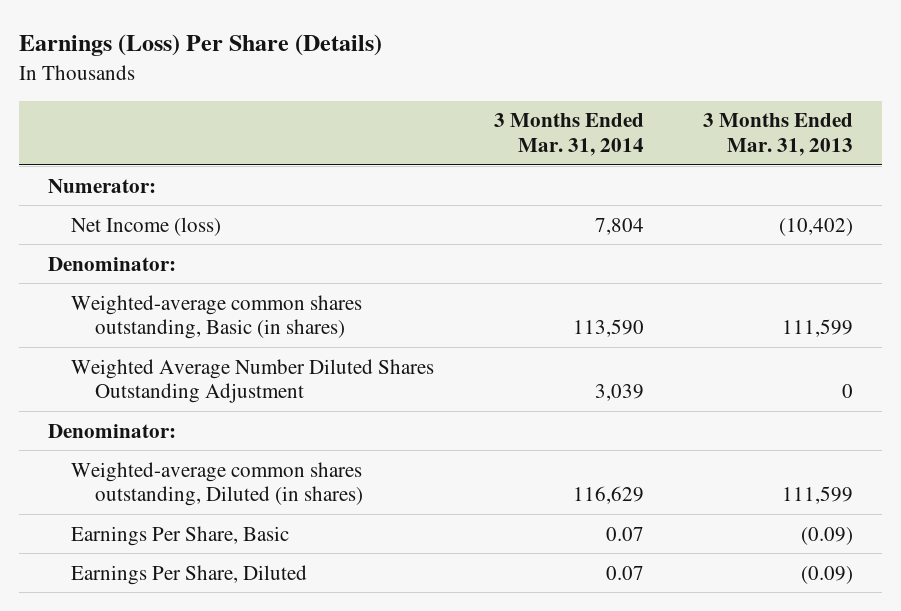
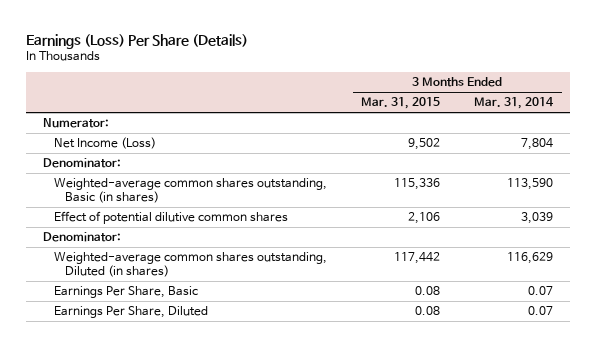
- | 3 Months Ended Mar. 31, 2014 | 3 Months Ended Mar. 31, 2013
+ | 3 Months Ended Mar. 31, 2015 | 3 Months Ended Mar. 31, 2014
- Net Income (loss) | 7,804 | (10,402)
+ Net Income (Loss) | 9,502 | 7,804
- Weighted Average Number Diluted Shares Outstanding Adjustment | 3,039 | 0
+ Effect of potential dilutive common shares | 2,106 | 3,039

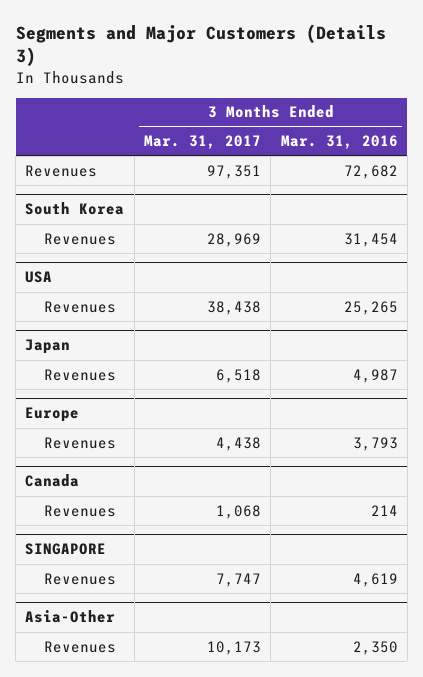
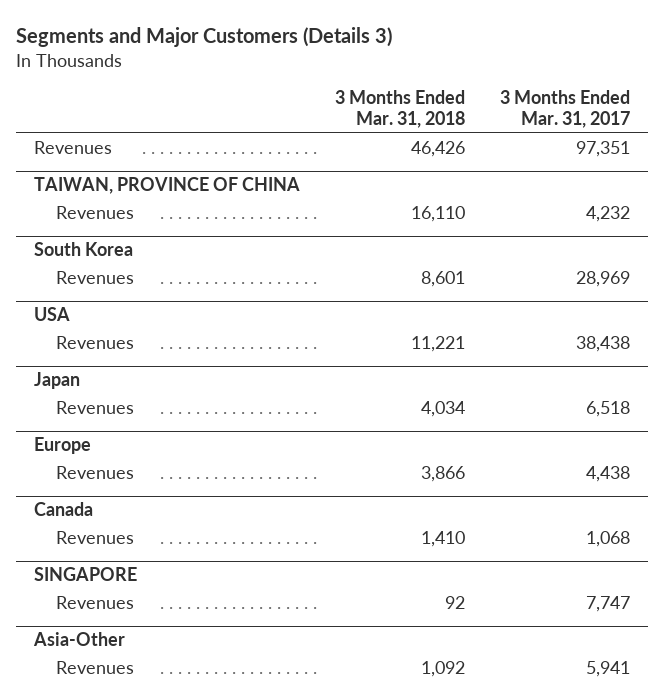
- | 3 Months Ended Mar. 31, 2017 | 3 Months Ended Mar. 31, 2016
+ | 3 Months Ended Mar. 31, 2018 | 3 Months Ended Mar. 31, 2017
+ TAIWAN, PROVINCE OF CHINA
+ Revenues | 16,110 | 4,232
@ Asia-Other
- Revenues | 10,173 | 2,350
+ Revenues | 1,092 | 5,941

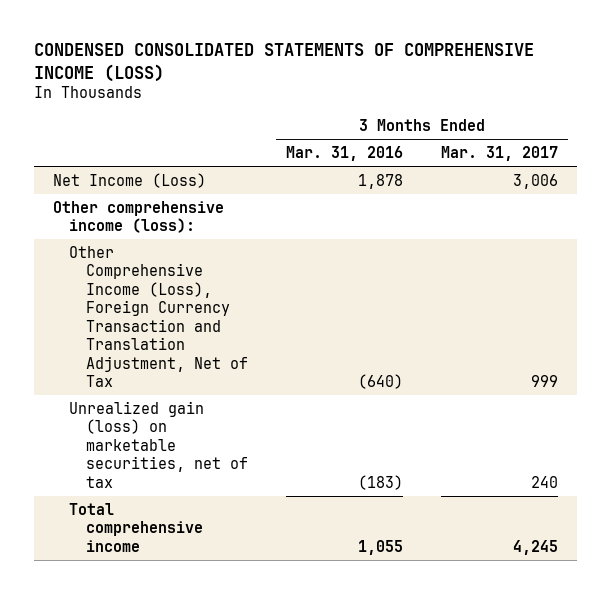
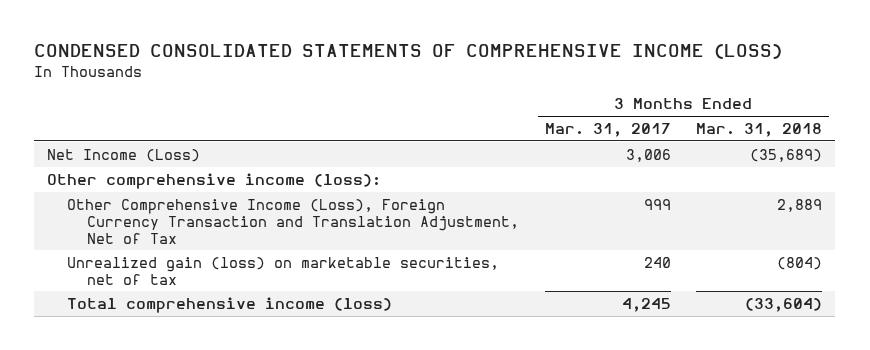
- | 3 Months Ended Mar. 31, 2016 | 3 Months Ended Mar. 31, 2017
+ | 3 Months Ended Mar. 31, 2017 | 3 Months Ended Mar. 31, 2018
- Total comprehensive income | 1,055 | 4,245
+ Total comprehensive income (loss) | 4,245 | (33,604)

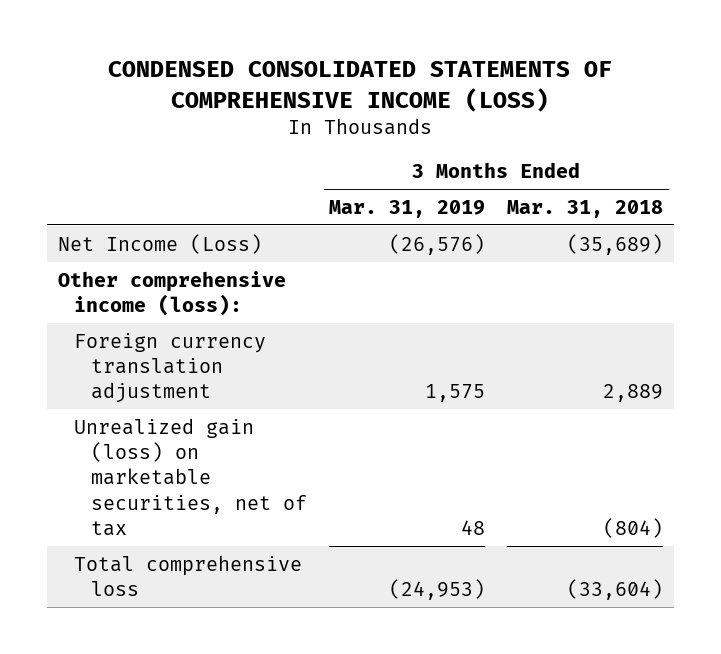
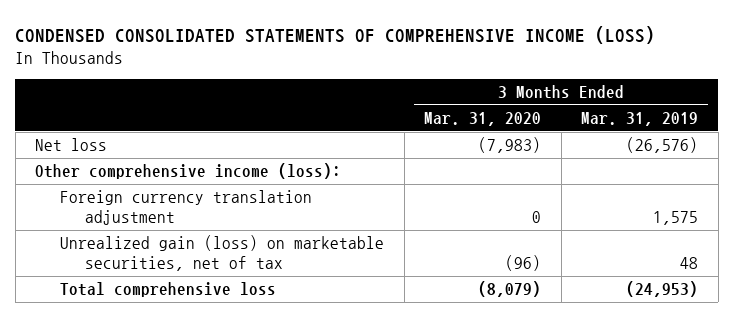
- | 3 Months Ended Mar. 31, 2019 | 3 Months Ended Mar. 31, 2018
+ | 3 Months Ended Mar. 31, 2020 | 3 Months Ended Mar. 31, 2019
- Net Income (Loss) | (26,576) | (35,689)
+ Net loss | (7,983) | (26,576)

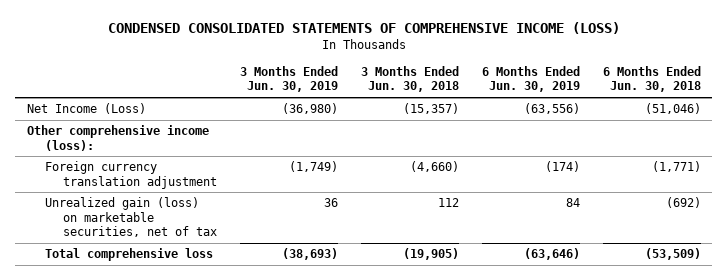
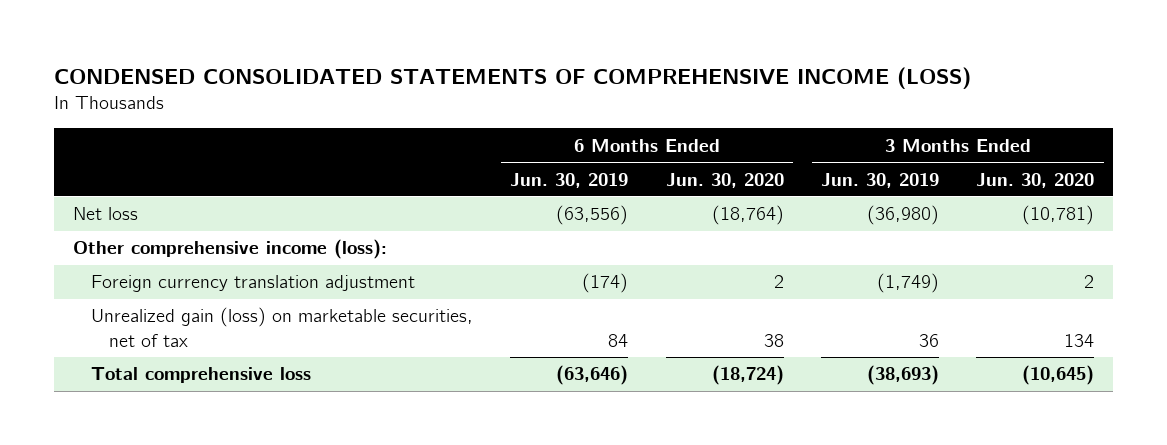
- | 3 Months Ended Jun. 30, 2019 | 3 Months Ended Jun. 30, 2018 | 6 Months Ended Jun. 30, 2019 | 6 Months Ended Jun. 30, 2018
+ | 6 Months Ended Jun. 30, 2019 | 6 Months Ended Jun. 30, 2020 | 3 Months Ended Jun. 30, 2019 | 3 Months Ended Jun. 30, 2020
- Net Income (Loss) | (36,980) | (15,357) | (63,556) | (51,046)
+ Net loss | (63,556) | (18,764) | (36,980) | (10,781)

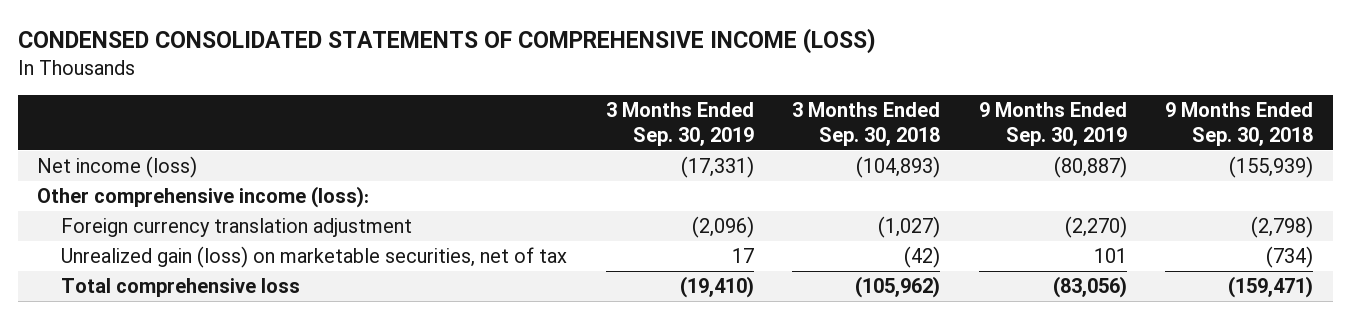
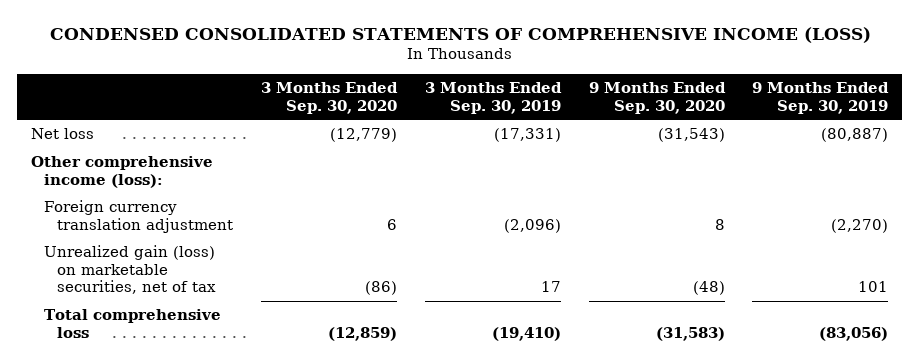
- | 3 Months Ended Sep. 30, 2019 | 3 Months Ended Sep. 30, 2018 | 9 Months Ended Sep. 30, 2019 | 9 Months Ended Sep. 30, 2018
+ | 3 Months Ended Sep. 30, 2020 | 3 Months Ended Sep. 30, 2019 | 9 Months Ended Sep. 30, 2020 | 9 Months Ended Sep. 30, 2019
- Net income (loss) | (17,331) | (104,893) | (80,887) | (155,939)
+ Net loss | (12,779) | (17,331) | (31,543) | (80,887)

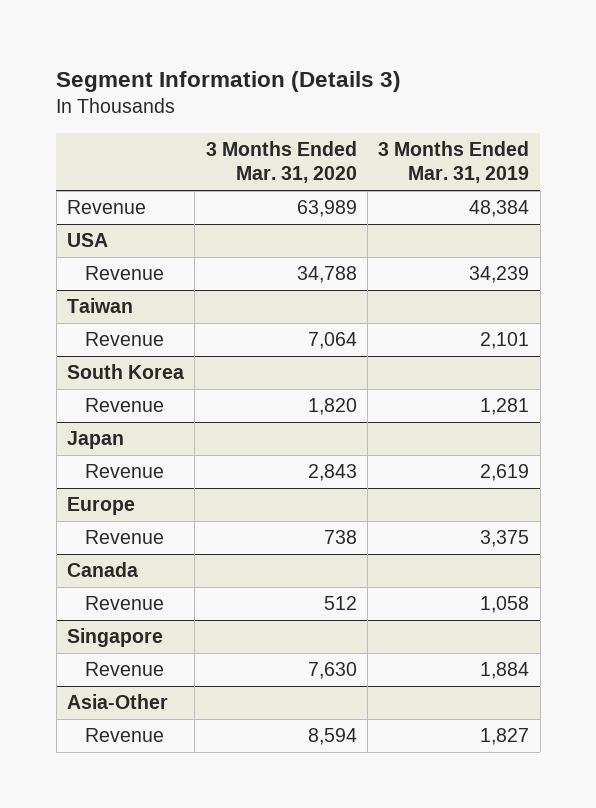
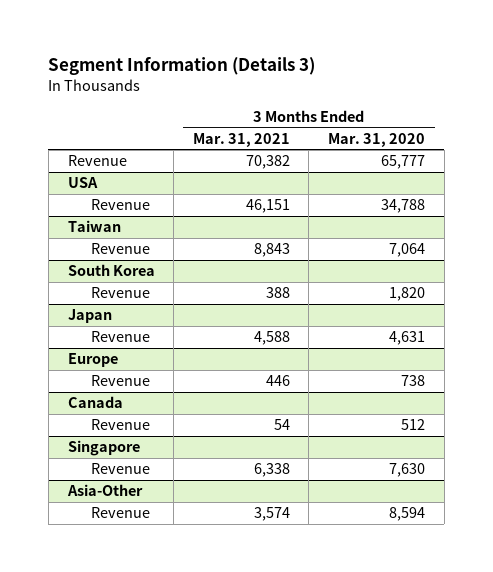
- | 3 Months Ended Mar. 31, 2020 | 3 Months Ended Mar. 31, 2019
+ | 3 Months Ended Mar. 31, 2021 | 3 Months Ended Mar. 31, 2020
- Revenue | 63,989 | 48,384
+ Revenue | 70,382 | 65,777
@ Japan
- Revenue | 2,843 | 2,619
+ Revenue | 4,588 | 4,631

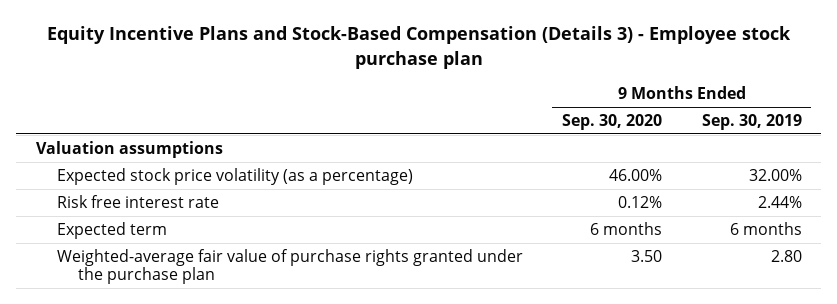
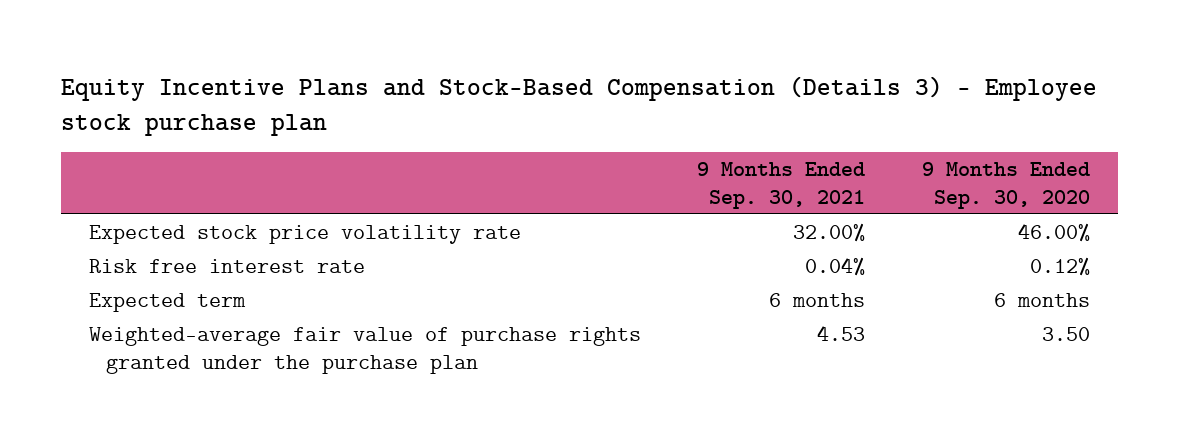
- | 9 Months Ended Sep. 30, 2020 | 9 Months Ended Sep. 30, 2019
+ | 9 Months Ended Sep. 30, 2021 | 9 Months Ended Sep. 30, 2020
- Valuation assumptions
- Expected stock price volatility (as a percentage) | 46.00% | 32.00%
+ Expected stock price volatility rate | 32.00% | 46.00%

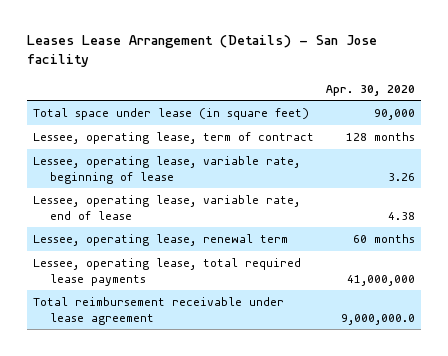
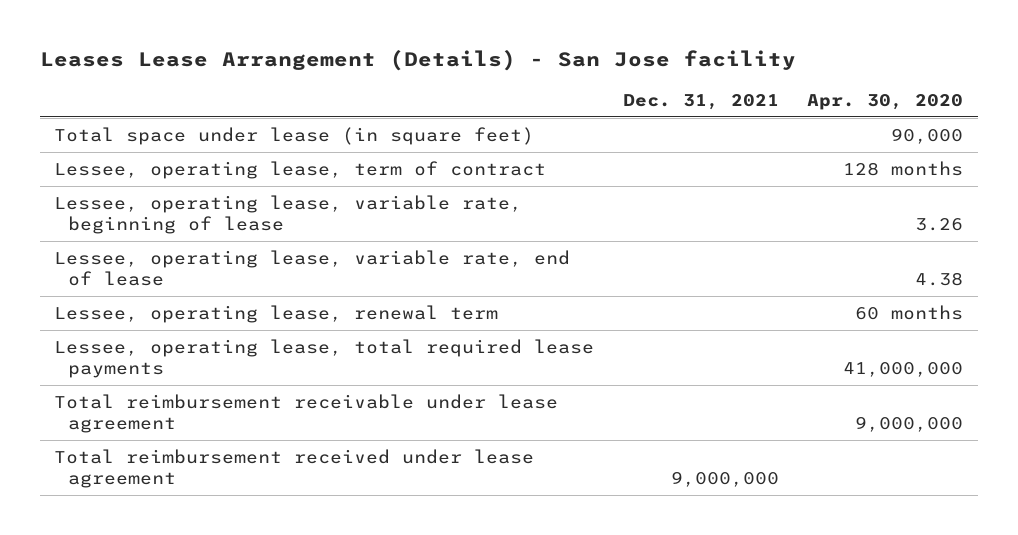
- | Apr. 30, 2020
+ | Dec. 31, 2021 | Apr. 30, 2020
- Total reimbursement receivable under lease agreement | 9,000,000.0
+ Total reimbursement receivable under lease agreement | | 9,000,000
+ Total reimbursement received under lease agreement | 9,000,000 |

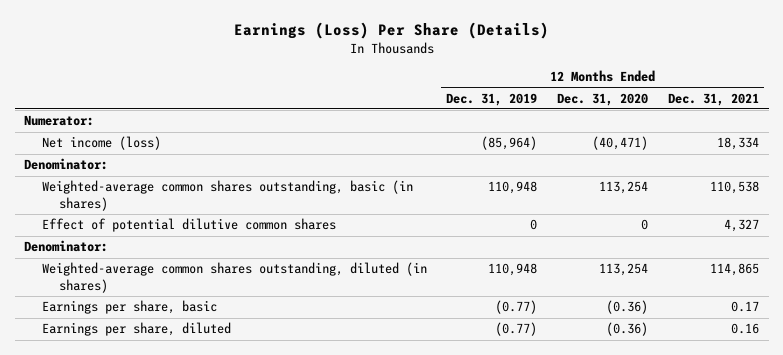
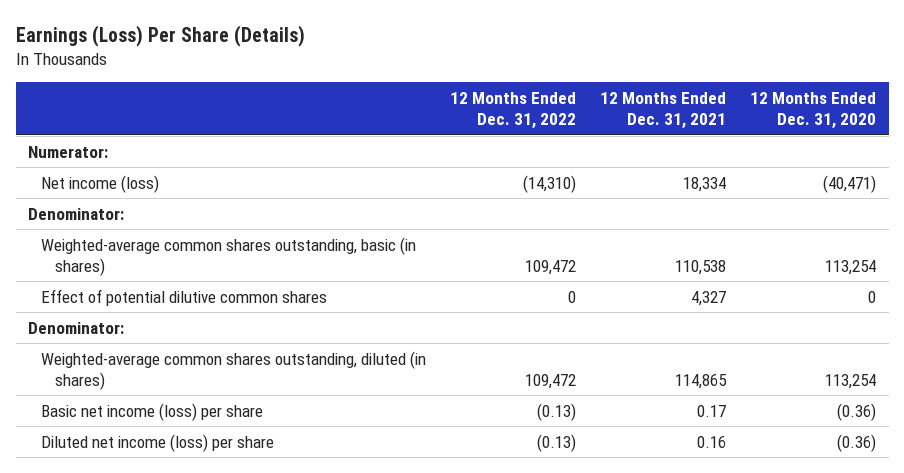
- | 12 Months Ended Dec. 31, 2019 | 12 Months Ended Dec. 31, 2020 | 12 Months Ended Dec. 31, 2021
+ | 12 Months Ended Dec. 31, 2022 | 12 Months Ended Dec. 31, 2021 | 12 Months Ended Dec. 31, 2020
- Earnings per share, basic | (0.77) | (0.36) | 0.17
- Earnings per share, diluted | (0.77) | (0.36) | 0.16
+ Basic net income (loss) per share | (0.13) | 0.17 | (0.36)
+ Diluted net income (loss) per share | (0.13) | 0.16 | (0.36)

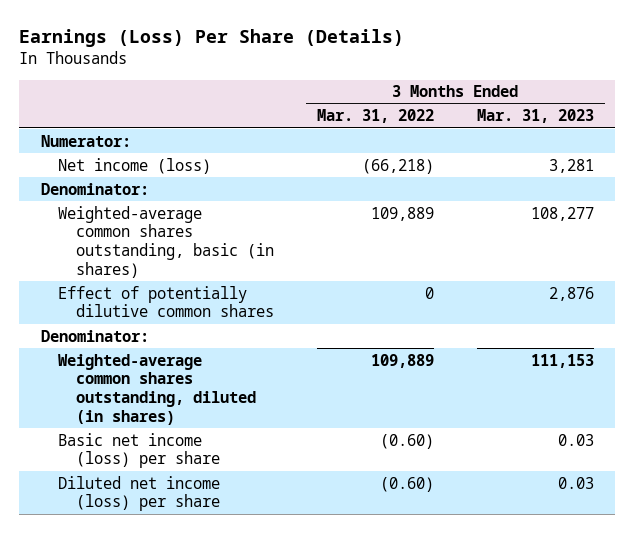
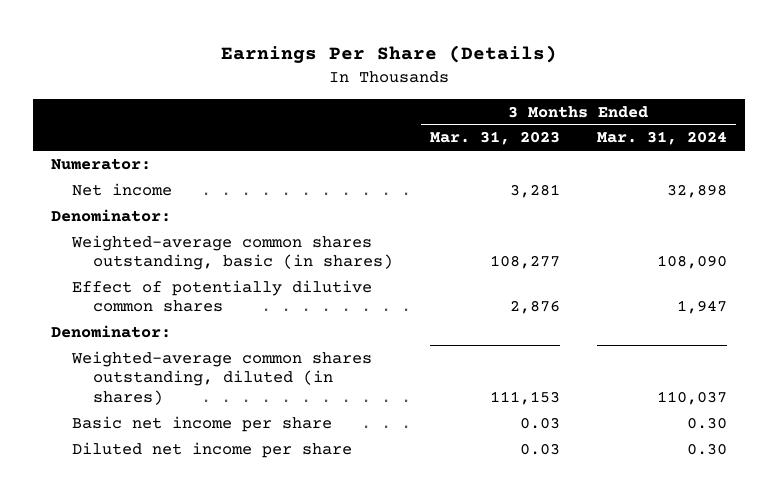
- Earnings (Loss) Per Share (Details)
+ Earnings Per Share (Details)
- | 3 Months Ended Mar. 31, 2022 | 3 Months Ended Mar. 31, 2023
+ | 3 Months Ended Mar. 31, 2023 | 3 Months Ended Mar. 31, 2024
- Net income (loss) | (66,218) | 3,281
+ Net income | 3,281 | 32,898
- Basic net income (loss) per share | (0.60) | 0.03
- Diluted net income (loss) per share | (0.60) | 0.03
+ Basic net income per share | 0.03 | 0.30
+ Diluted net income per share | 0.03 | 0.30

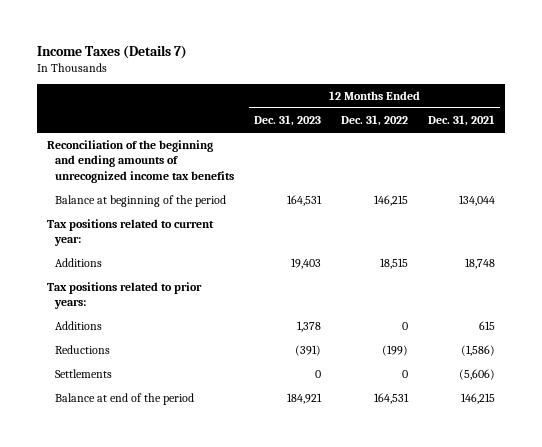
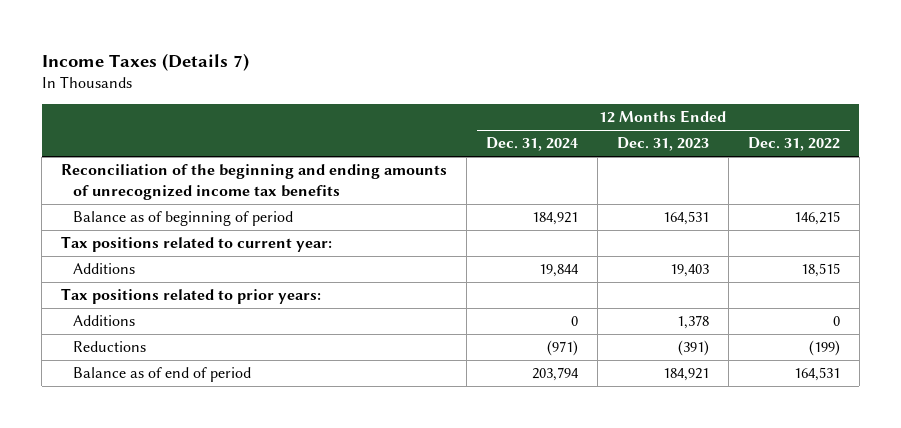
- | 12 Months Ended Dec. 31, 2023 | 12 Months Ended Dec. 31, 2022 | 12 Months Ended Dec. 31, 2021
+ | 12 Months Ended Dec. 31, 2024 | 12 Months Ended Dec. 31, 2023 | 12 Months Ended Dec. 31, 2022
- Balance at beginning of the period | 164,531 | 146,215 | 134,044
+ Balance as of beginning of period | 184,921 | 164,531 | 146,215
- Settlements | 0 | 0 | (5,606)
- Balance at end of the period | 184,921 | 164,531 | 146,215
+ Balance as of end of period | 203,794 | 184,921 | 164,531

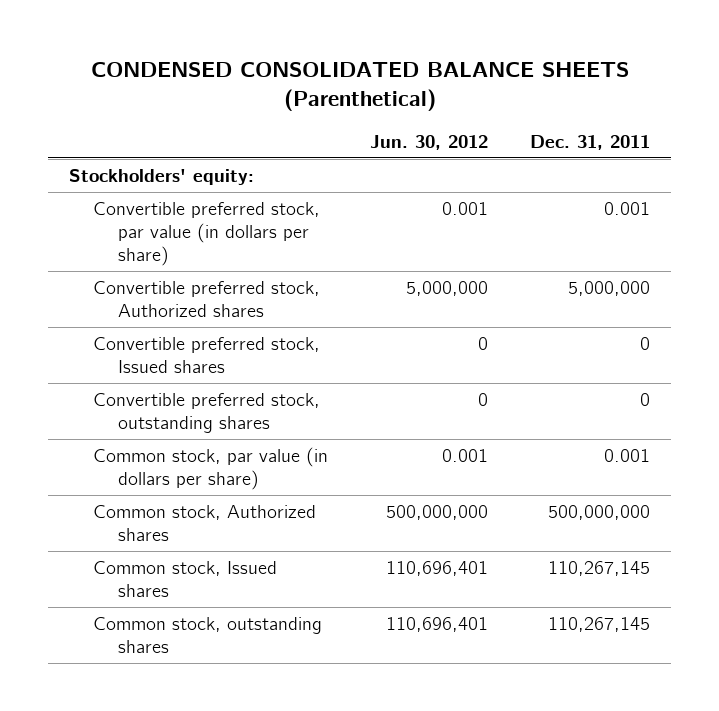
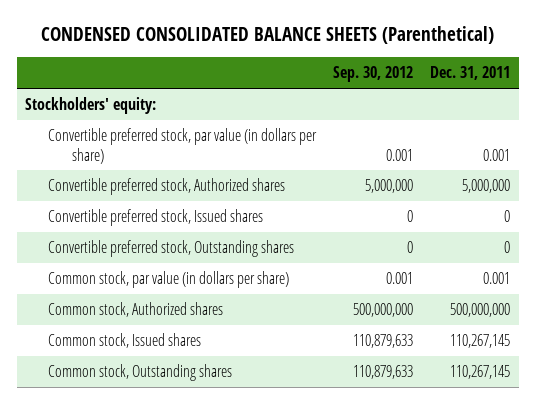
- | Jun. 30, 2012 | Dec. 31, 2011
+ | Sep. 30, 2012 | Dec. 31, 2011
- Convertible preferred stock, outstanding shares | 0 | 0
+ Convertible preferred stock, Outstanding shares | 0 | 0
- Common stock, outstanding shares | 110,696,401 | 110,267,145
+ Common stock, Outstanding shares | 110,879,633 | 110,267,145

